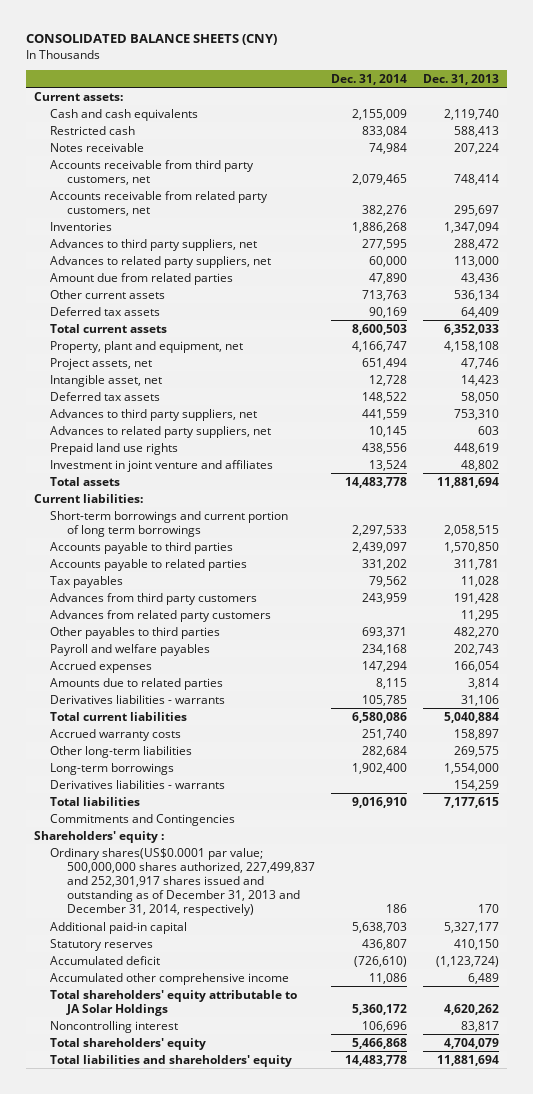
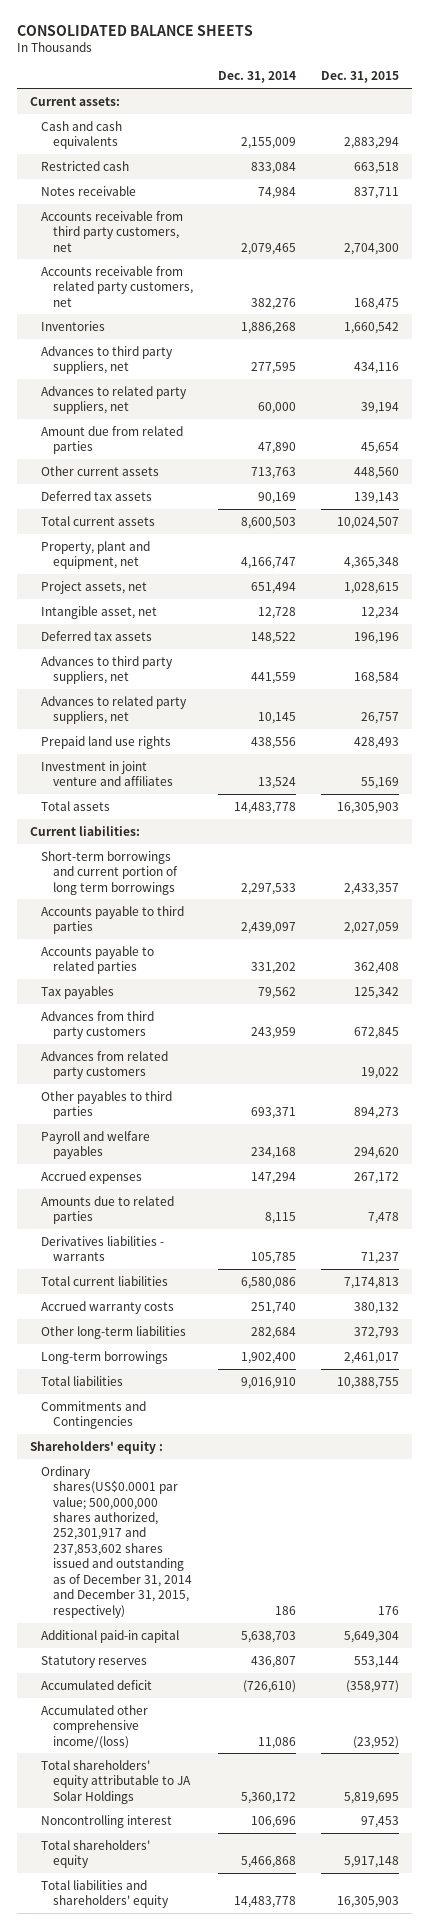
- CONSOLIDATED BALANCE SHEETS (CNY)
+ CONSOLIDATED BALANCE SHEETS
- | Dec. 31, 2014 | Dec. 31, 2013
+ | Dec. 31, 2014 | Dec. 31, 2015
- Derivatives liabilities - warrants | | 154,259
- Ordinary shares(US$0.0001 par value; 500,000,000 shares authorized, 227,499,837 and 252,301,917 shares issued and outstanding as of December 31, 2013 and December 31, 2014, respectively) | 186 | 170
+ Ordinary shares(US$0.0001 par value; 500,000,000 shares authorized, 252,301,917 and 237,853,602 shares issued and outstanding as of December 31, 2014 and December 31, 2015, respectively) | 186 | 176
- Accumulated other comprehensive income | 11,086 | 6,489
+ Accumulated other comprehensive income/(loss) | 11,086 | (23,952)

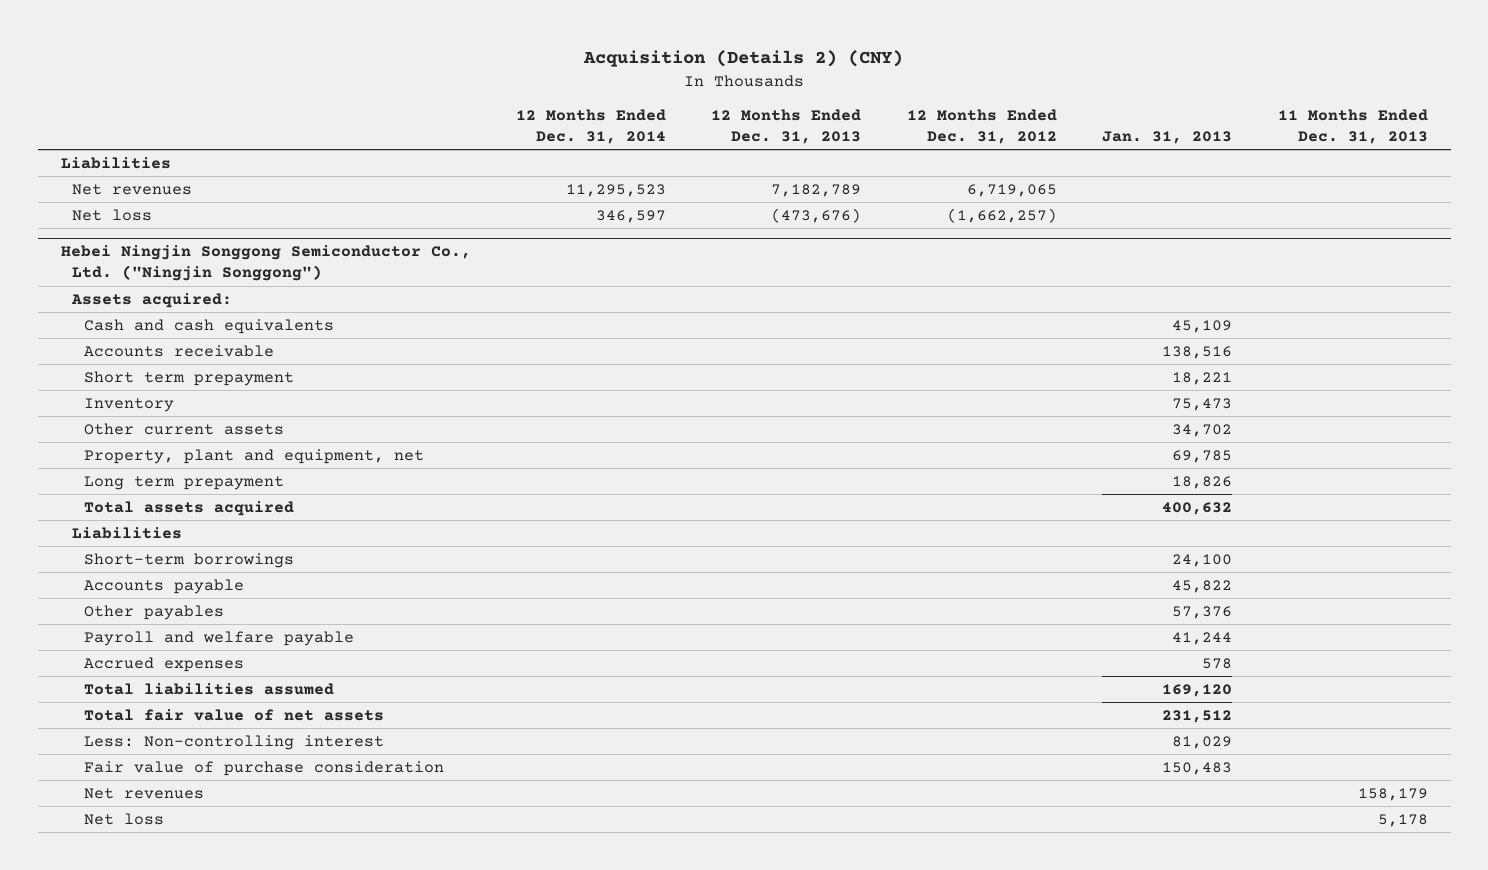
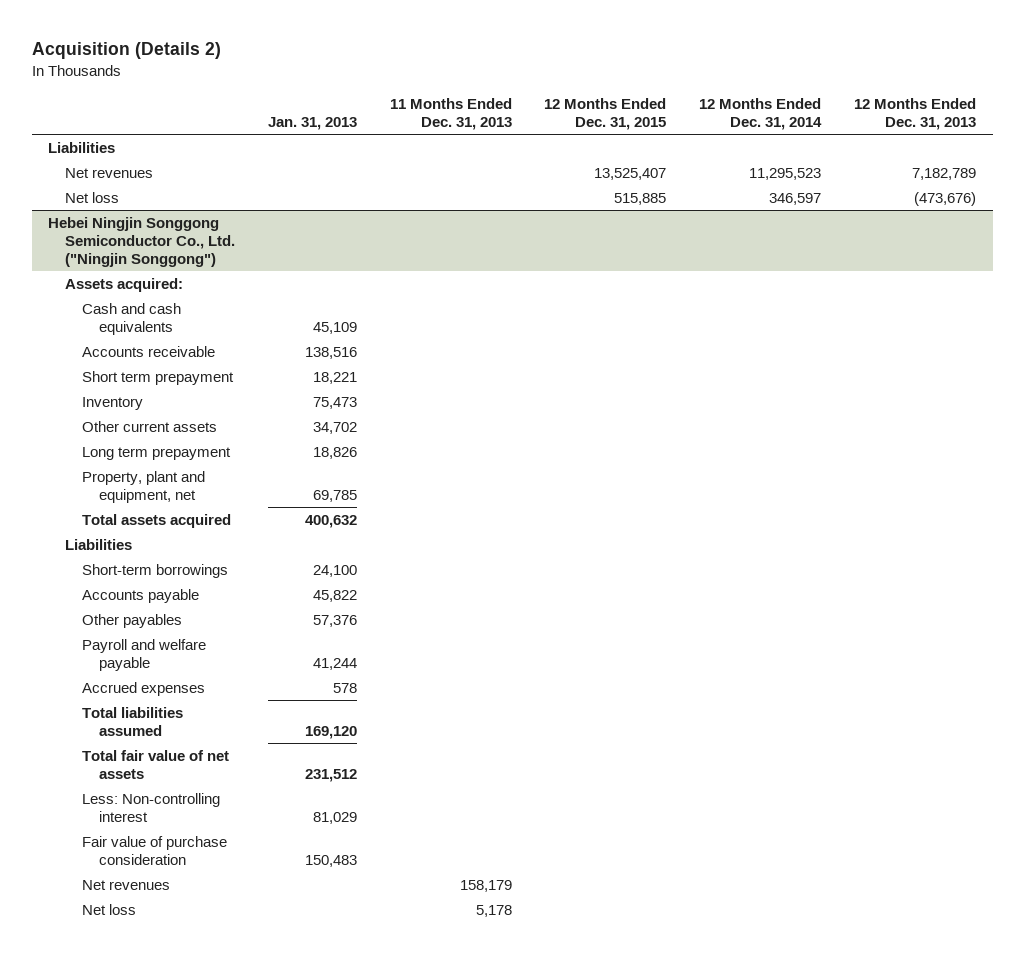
- Acquisition (Details 2) (CNY)
+ Acquisition (Details 2)
- | 12 Months Ended Dec. 31, 2014 | 12 Months Ended Dec. 31, 2013 | 12 Months Ended Dec. 31, 2012 | Jan. 31, 2013 | 11 Months Ended Dec. 31, 2013
+ | Jan. 31, 2013 | 11 Months Ended Dec. 31, 2013 | 12 Months Ended Dec. 31, 2015 | 12 Months Ended Dec. 31, 2014 | 12 Months Ended Dec. 31, 2013
@ Hebei Ningjin Songgong Semiconductor Co., Ltd. ("Ningjin Songgong")
moved down: Property, plant and equipment, net | 69,785 | | | |

